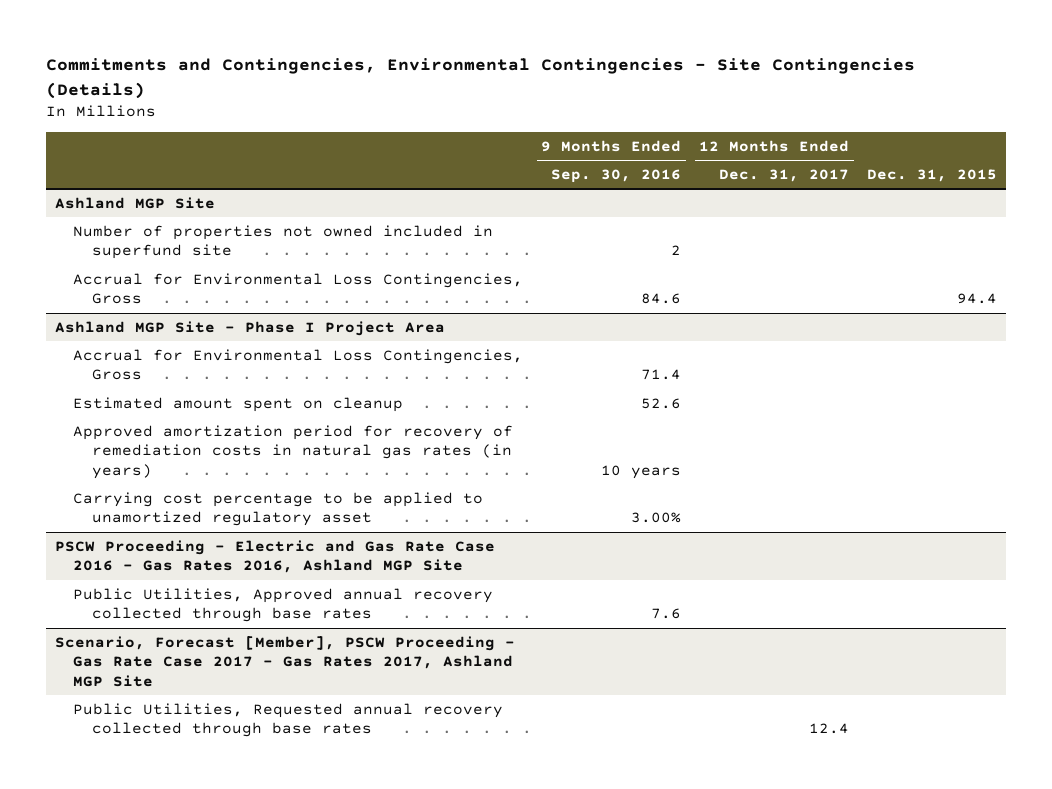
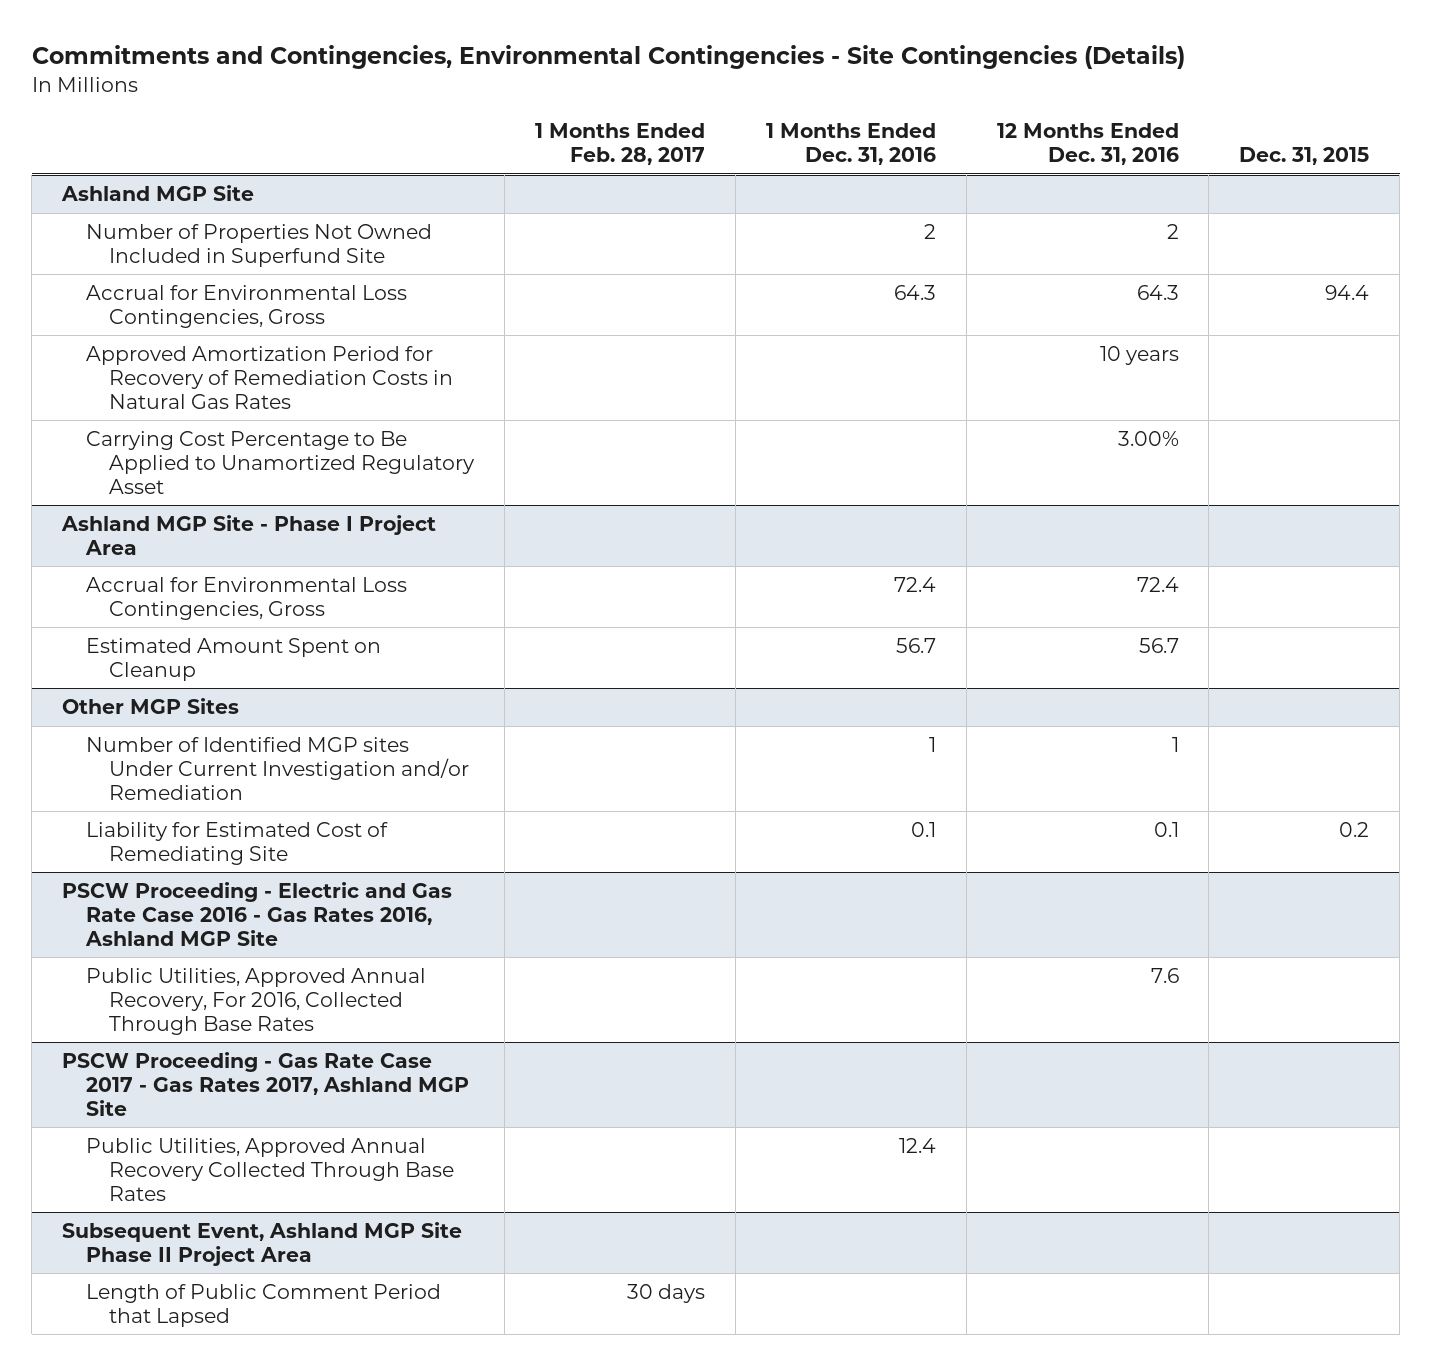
- | 9 Months Ended Sep. 30, 2016 | 12 Months Ended Dec. 31, 2017 | Dec. 31, 2015
+ | 1 Months Ended Feb. 28, 2017 | 1 Months Ended Dec. 31, 2016 | 12 Months Ended Dec. 31, 2016 | Dec. 31, 2015
@ Ashland MGP Site
- Number of properties not owned included in superfund site | 2 | |
+ Number of Properties Not Owned Included in Superfund Site | | 2 | 2 |
+ Approved Amortization Period for Recovery of Remediation Costs in Natural Gas Rates | | | 10 years |
+ Carrying Cost Percentage to Be Applied to Unamortized Regulatory Asset | | | 3.00% |
@ Ashland MGP Site - Phase I Project Area
- Estimated amount spent on cleanup | 52.6 | |
- Approved amortization period for recovery of remediation costs in natural gas rates (in years) | 10 years | |
- Carrying cost percentage to be applied to unamortized regulatory asset | 3.00% | |
+ Estimated Amount Spent on Cleanup | | 56.7 | 56.7 |
+ Other MGP Sites
+ Number of Identified MGP sites Under Current Investigation and/or Remediation | | 1 | 1 |
+ Liability for Estimated Cost of Remediating Site | | 0.1 | 0.1 | 0.2
@ PSCW Proceeding - Electric and Gas Rate Case 2016 - Gas Rates 2016, Ashland MGP Site
- Public Utilities, Approved annual recovery collected through base rates | 7.6 | |
- Scenario, Forecast [Member], PSCW Proceeding - Gas Rate Case 2017 - Gas Rates 2017, Ashland MGP Site
- Public Utilities, Requested annual recovery collected through base rates | | 12.4 |
@ PSCW Proceeding - Electric and Gas Rate Case 2016 - Gas Rates 2016, Ashland MGP Site
+ Public Utilities, Approved Annual Recovery, For 2016, Collected Through Base Rates | | | 7.6 |
+ PSCW Proceeding - Gas Rate Case 2017 - Gas Rates 2017, Ashland MGP Site
+ Public Utilities, Approved Annual Recovery Collected Through Base Rates | | 12.4 | |
+ Subsequent Event, Ashland MGP Site Phase II Project Area
+ Length of Public Comment Period that Lapsed | 30 days | | |

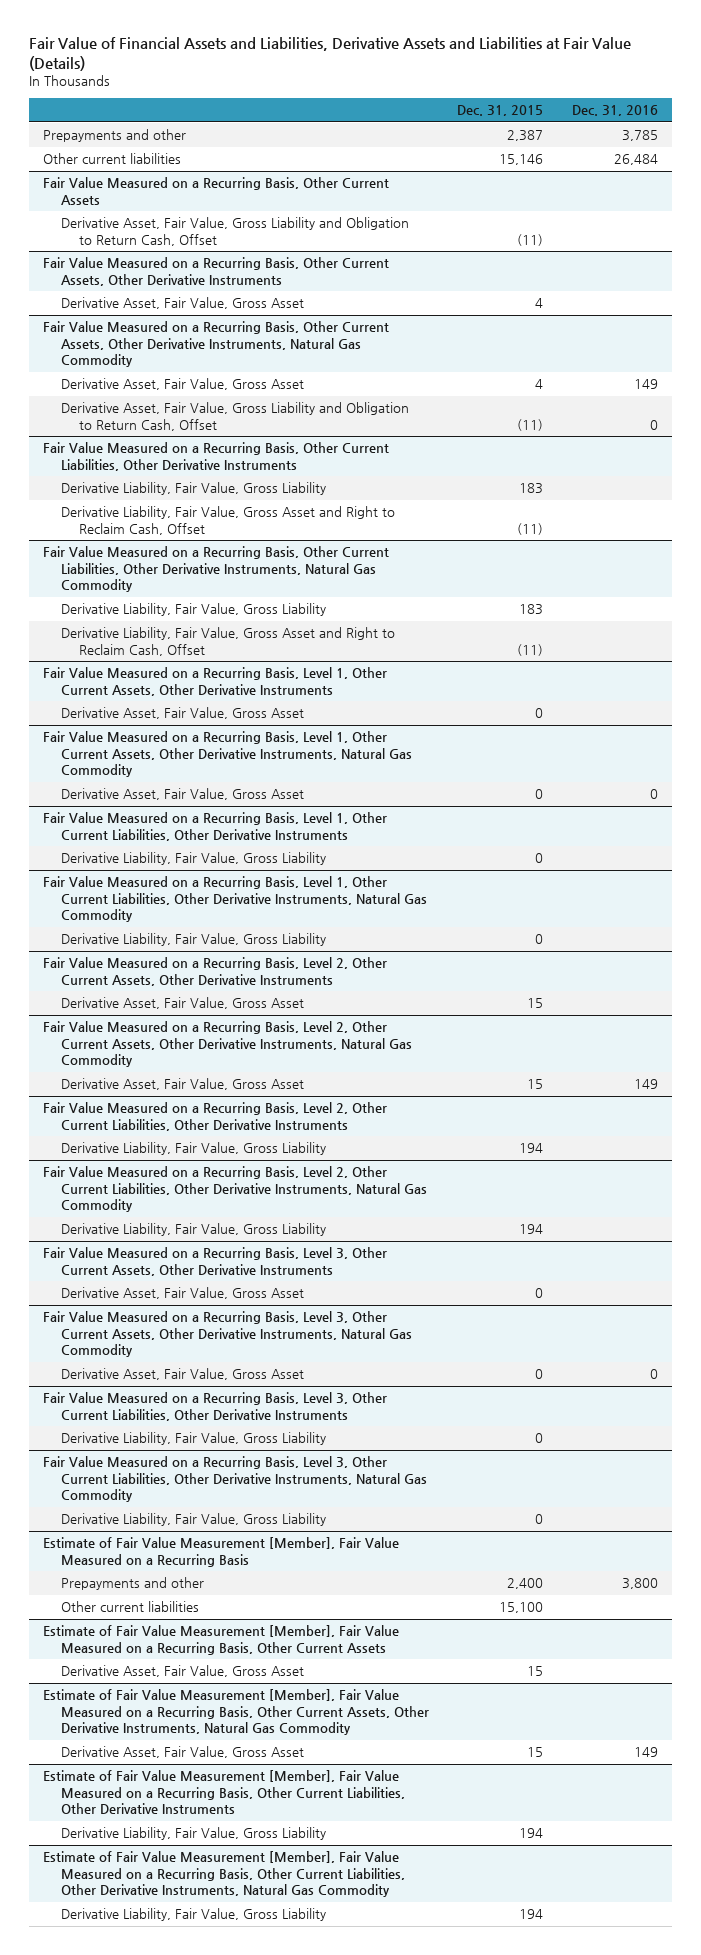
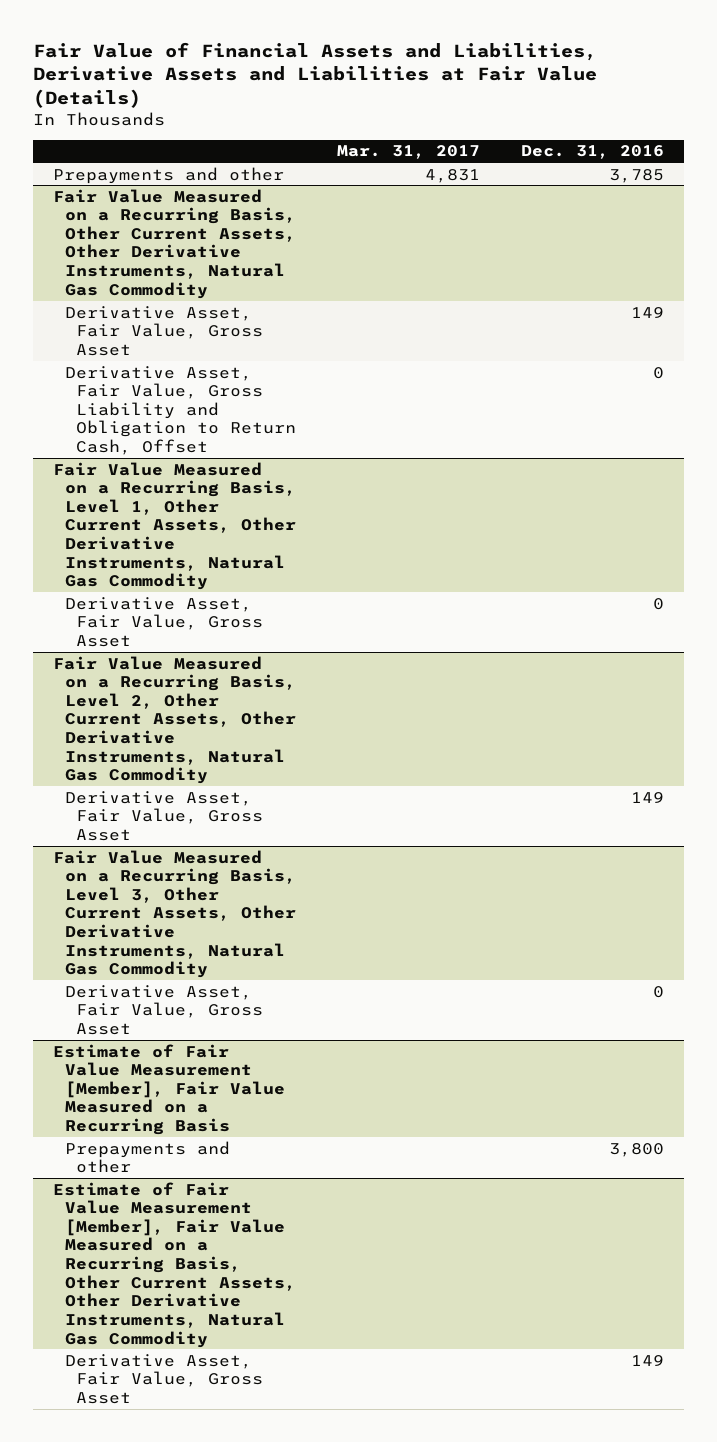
- | Dec. 31, 2015 | Dec. 31, 2016
+ | Mar. 31, 2017 | Dec. 31, 2016
- Other current liabilities | 15,146 | 26,484
- Fair Value Measured on a Recurring Basis, Other Current Assets
- Derivative Asset, Fair Value, Gross Liability and Obligation to Return Cash, Offset | (11) |
- Fair Value Measured on a Recurring Basis, Other Current Assets, Other Derivative Instruments
- Derivative Asset, Fair Value, Gross Asset | 4 |
- Fair Value Measured on a Recurring Basis, Other Current Liabilities, Other Derivative Instruments
- Derivative Liability, Fair Value, Gross Liability | 183 |
- Derivative Liability, Fair Value, Gross Asset and Right to Reclaim Cash, Offset | (11) |
- Fair Value Measured on a Recurring Basis, Other Current Liabilities, Other Derivative Instruments, Natural Gas Commodity
- Derivative Liability, Fair Value, Gross Liability | 183 |
- Derivative Liability, Fair Value, Gross Asset and Right to Reclaim Cash, Offset | (11) |
- Fair Value Measured on a Recurring Basis, Level 1, Other Current Assets, Other Derivative Instruments
- Derivative Asset, Fair Value, Gross Asset | 0 |
- Fair Value Measured on a Recurring Basis, Level 1, Other Current Liabilities, Other Derivative Instruments
- Derivative Liability, Fair Value, Gross Liability | 0 |
- Fair Value Measured on a Recurring Basis, Level 1, Other Current Liabilities, Other Derivative Instruments, Natural Gas Commodity
- Derivative Liability, Fair Value, Gross Liability | 0 |
- Fair Value Measured on a Recurring Basis, Level 2, Other Current Assets, Other Derivative Instruments
- Derivative Asset, Fair Value, Gross Asset | 15 |
- Fair Value Measured on a Recurring Basis, Level 2, Other Current Liabilities, Other Derivative Instruments
- Derivative Liability, Fair Value, Gross Liability | 194 |
- Fair Value Measured on a Recurring Basis, Level 2, Other Current Liabilities, Other Derivative Instruments, Natural Gas Commodity
- Derivative Liability, Fair Value, Gross Liability | 194 |
- Fair Value Measured on a Recurring Basis, Level 3, Other Current Assets, Other Derivative Instruments
- Derivative Asset, Fair Value, Gross Asset | 0 |
- Fair Value Measured on a Recurring Basis, Level 3, Other Current Liabilities, Other Derivative Instruments
- Derivative Liability, Fair Value, Gross Liability | 0 |
- Fair Value Measured on a Recurring Basis, Level 3, Other Current Liabilities, Other Derivative Instruments, Natural Gas Commodity
- Derivative Liability, Fair Value, Gross Liability | 0 |
@ Estimate of Fair Value Measurement [Member], Fair Value Measured on a Recurring Basis
- Other current liabilities | 15,100 |
- Estimate of Fair Value Measurement [Member], Fair Value Measured on a Recurring Basis, Other Current Assets
- Derivative Asset, Fair Value, Gross Asset | 15 |
- Estimate of Fair Value Measurement [Member], Fair Value Measured on a Recurring Basis, Other Current Liabilities, Other Derivative Instruments
- Derivative Liability, Fair Value, Gross Liability | 194 |
- Estimate of Fair Value Measurement [Member], Fair Value Measured on a Recurring Basis, Other Current Liabilities, Other Derivative Instruments, Natural Gas Commodity
- Derivative Liability, Fair Value, Gross Liability | 194 |

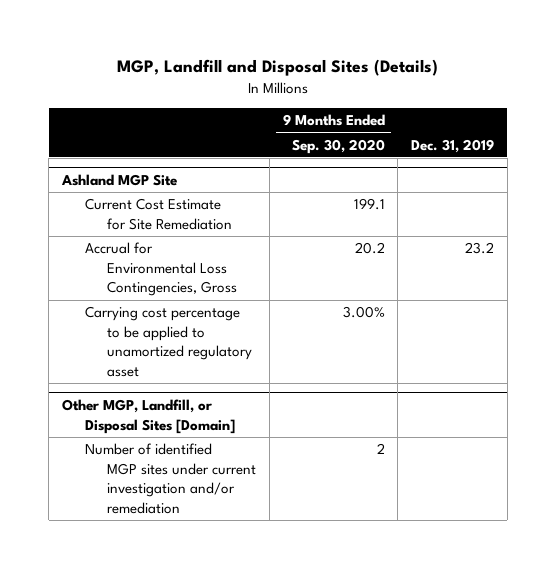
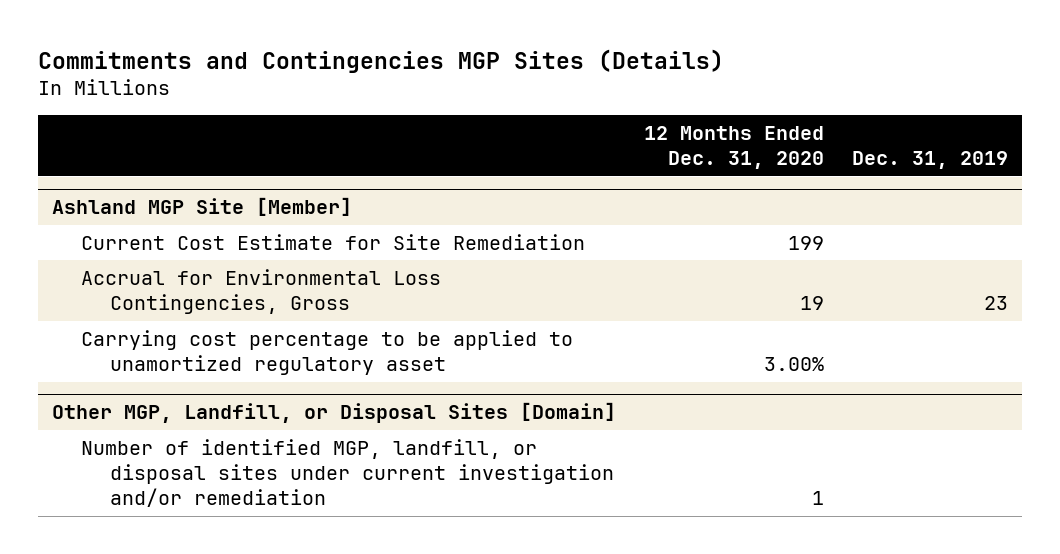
- MGP, Landfill and Disposal Sites (Details)
+ Commitments and Contingencies MGP Sites (Details)
- | 9 Months Ended Sep. 30, 2020 | Dec. 31, 2019
+ | 12 Months Ended Dec. 31, 2020 | Dec. 31, 2019
- Ashland MGP Site
+ Ashland MGP Site [Member]
- Accrual for Environmental Loss Contingencies, Gross | 20.2 | 23.2
+ Accrual for Environmental Loss Contingencies, Gross | 19 | 23
@ Other MGP, Landfill, or Disposal Sites [Domain]
- Number of identified MGP sites under current investigation and/or remediation | 2 |
+ Number of identified MGP, landfill, or disposal sites under current investigation and/or remediation | 1 |

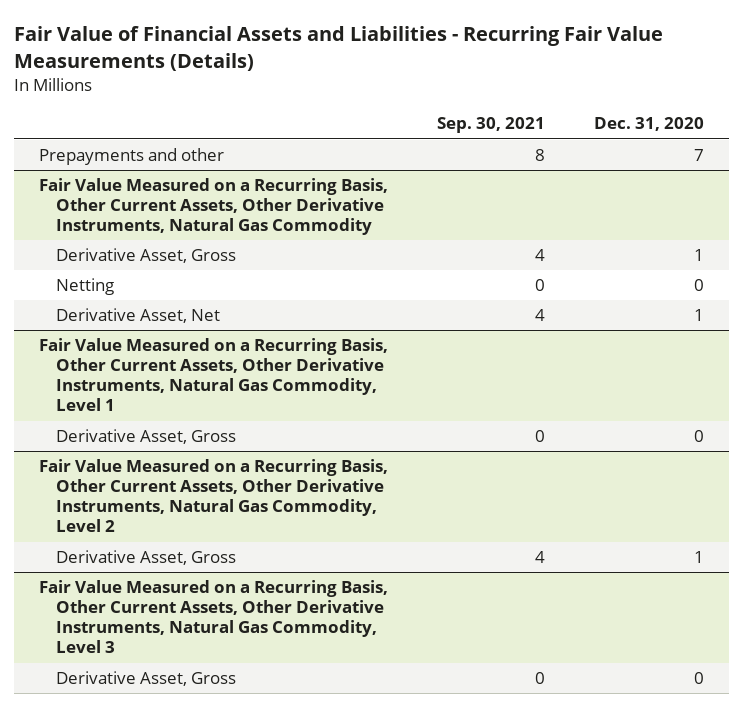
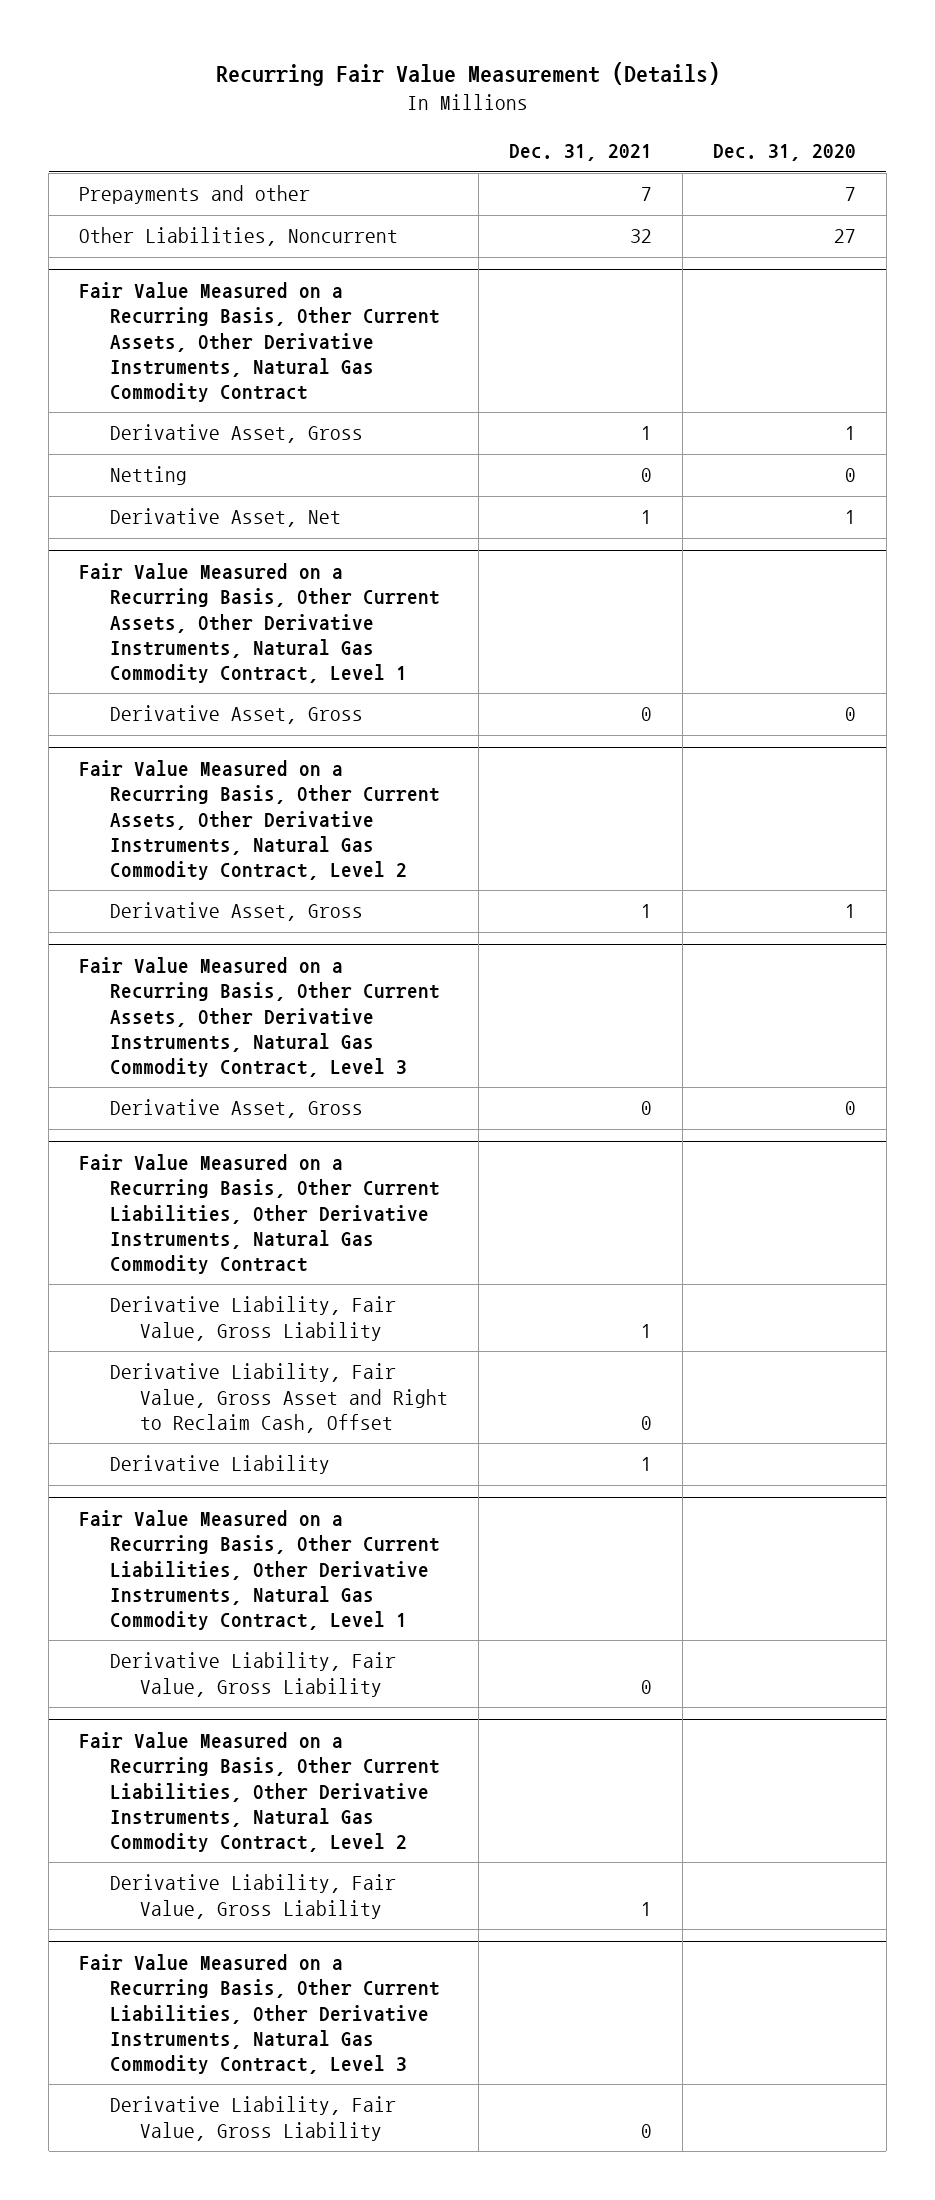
- Fair Value of Financial Assets and Liabilities - Recurring Fair Value Measurements (Details)
+ Recurring Fair Value Measurement (Details)
- | Sep. 30, 2021 | Dec. 31, 2020
+ | Dec. 31, 2021 | Dec. 31, 2020
- Fair Value Measured on a Recurring Basis, Other Current Assets, Other Derivative Instruments, Natural Gas Commodity
+ Other Liabilities, Noncurrent | 32 | 27
+ Fair Value Measured on a Recurring Basis, Other Current Assets, Other Derivative Instruments, Natural Gas Commodity Contract
- Fair Value Measured on a Recurring Basis, Other Current Assets, Other Derivative Instruments, Natural Gas Commodity, Level 1
+ Fair Value Measured on a Recurring Basis, Other Current Assets, Other Derivative Instruments, Natural Gas Commodity Contract, Level 1
- Fair Value Measured on a Recurring Basis, Other Current Assets, Other Derivative Instruments, Natural Gas Commodity, Level 2
+ Fair Value Measured on a Recurring Basis, Other Current Assets, Other Derivative Instruments, Natural Gas Commodity Contract, Level 2
- Fair Value Measured on a Recurring Basis, Other Current Assets, Other Derivative Instruments, Natural Gas Commodity, Level 3
+ Fair Value Measured on a Recurring Basis, Other Current Assets, Other Derivative Instruments, Natural Gas Commodity Contract, Level 3
+ Fair Value Measured on a Recurring Basis, Other Current Liabilities, Other Derivative Instruments, Natural Gas Commodity Contract
+ Derivative Liability, Fair Value, Gross Liability | 1 |
+ Derivative Liability, Fair Value, Gross Asset and Right to Reclaim Cash, Offset | 0 |
+ Derivative Liability | 1 |
+ Fair Value Measured on a Recurring Basis, Other Current Liabilities, Other Derivative Instruments, Natural Gas Commodity Contract, Level 1
+ Derivative Liability, Fair Value, Gross Liability | 0 |
+ Fair Value Measured on a Recurring Basis, Other Current Liabilities, Other Derivative Instruments, Natural Gas Commodity Contract, Level 2
+ Derivative Liability, Fair Value, Gross Liability | 1 |
+ Fair Value Measured on a Recurring Basis, Other Current Liabilities, Other Derivative Instruments, Natural Gas Commodity Contract, Level 3
+ Derivative Liability, Fair Value, Gross Liability | 0 |

